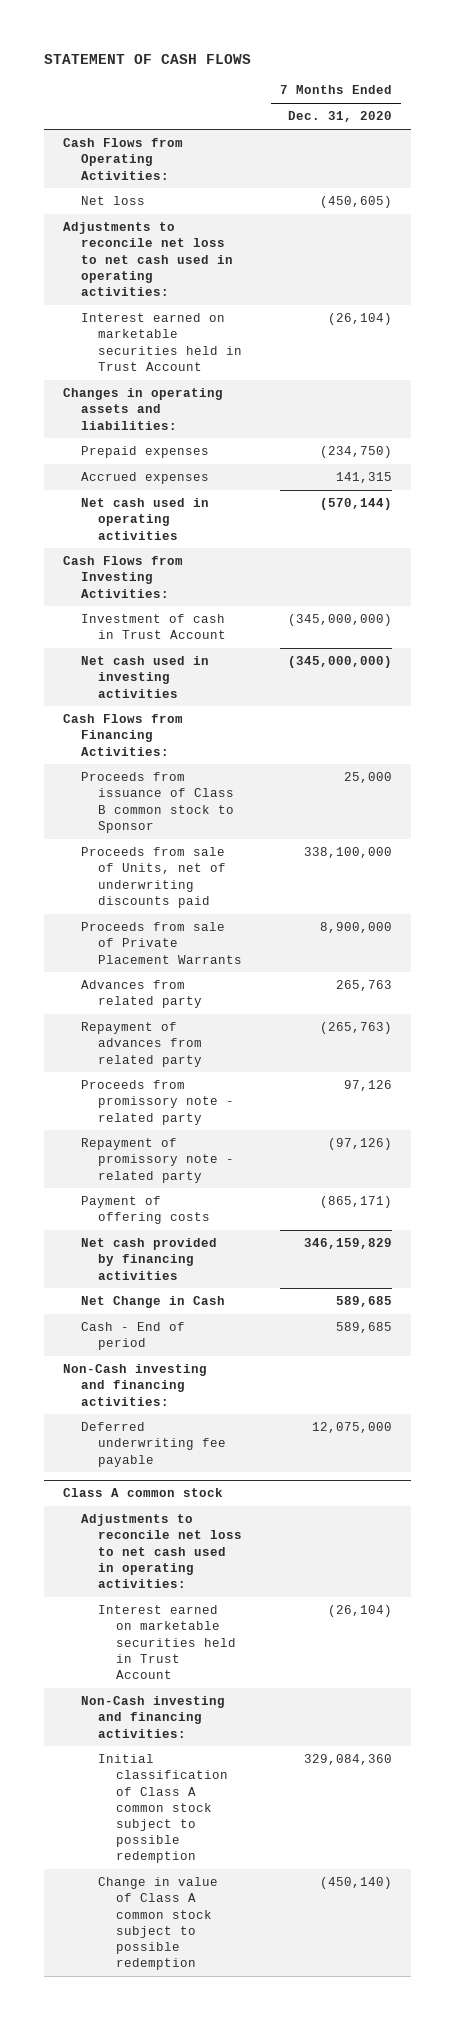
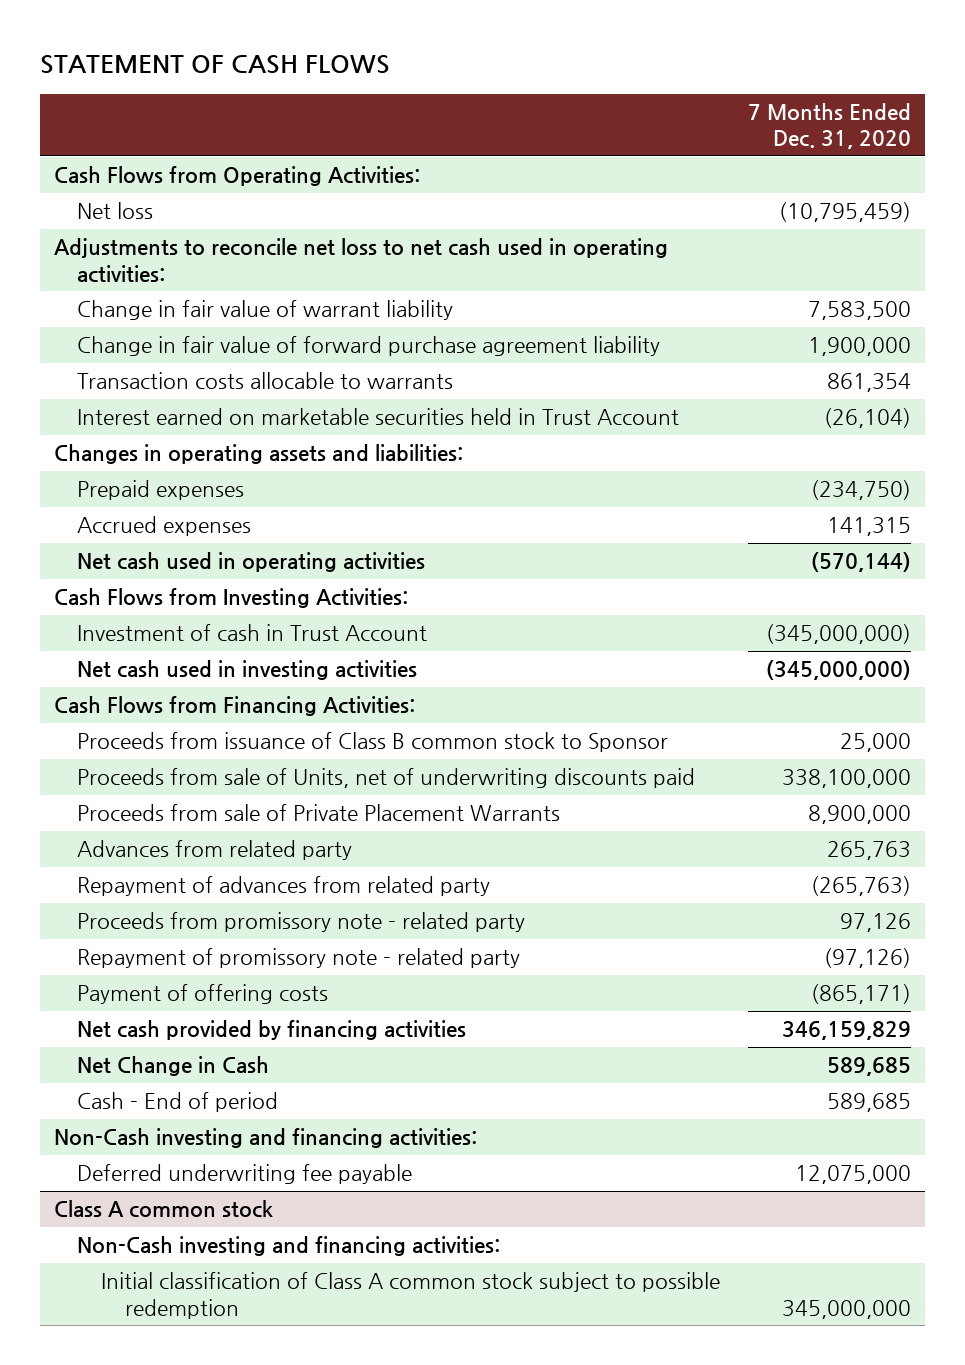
- Net loss | (450,605)
+ Net loss | (10,795,459)
+ Change in fair value of warrant liability | 7,583,500
+ Change in fair value of forward purchase agreement liability | 1,900,000
+ Transaction costs allocable to warrants | 861,354
@ Class A common stock
- Adjustments to reconcile net loss to net cash used in operating activities:
- Interest earned on marketable securities held in Trust Account | (26,104)
- Initial classification of Class A common stock subject to possible redemption | 329,084,360
- Change in value of Class A common stock subject to possible redemption | (450,140)
+ Initial classification of Class A common stock subject to possible redemption | 345,000,000

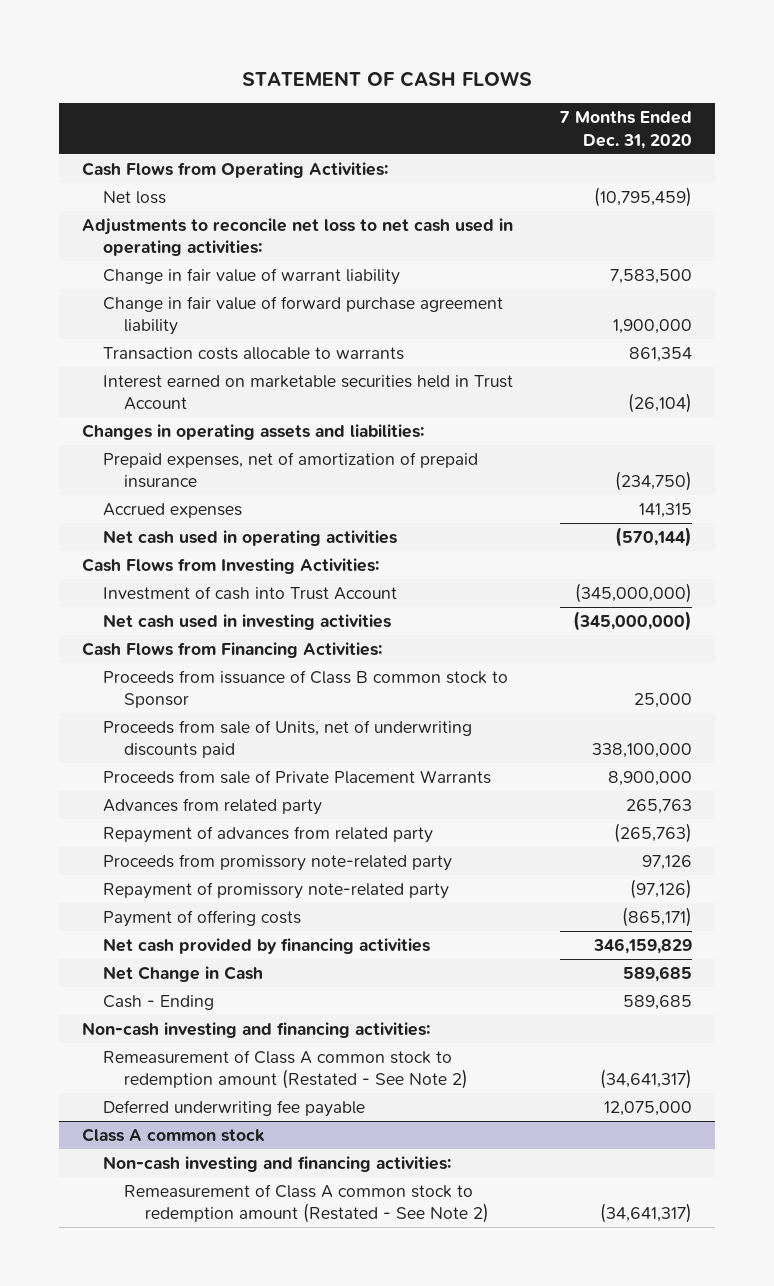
- Prepaid expenses | (234,750)
+ Prepaid expenses, net of amortization of prepaid insurance | (234,750)
- Investment of cash in Trust Account | (345,000,000)
+ Investment of cash into Trust Account | (345,000,000)
- Proceeds from promissory note - related party | 97,126
- Repayment of promissory note - related party | (97,126)
+ Proceeds from promissory note-related party | 97,126
+ Repayment of promissory note-related party | (97,126)
- Cash - End of period | 589,685
- Non-Cash investing and financing activities:
+ Cash - Ending | 589,685
+ Non-cash investing and financing activities:
+ Remeasurement of Class A common stock to redemption amount (Restated - See Note 2) | (34,641,317)
@ Class A common stock
- Non-Cash investing and financing activities:
- Initial classification of Class A common stock subject to possible redemption | 345,000,000
+ Non-cash investing and financing activities:
+ Remeasurement of Class A common stock to redemption amount (Restated - See Note 2) | (34,641,317)

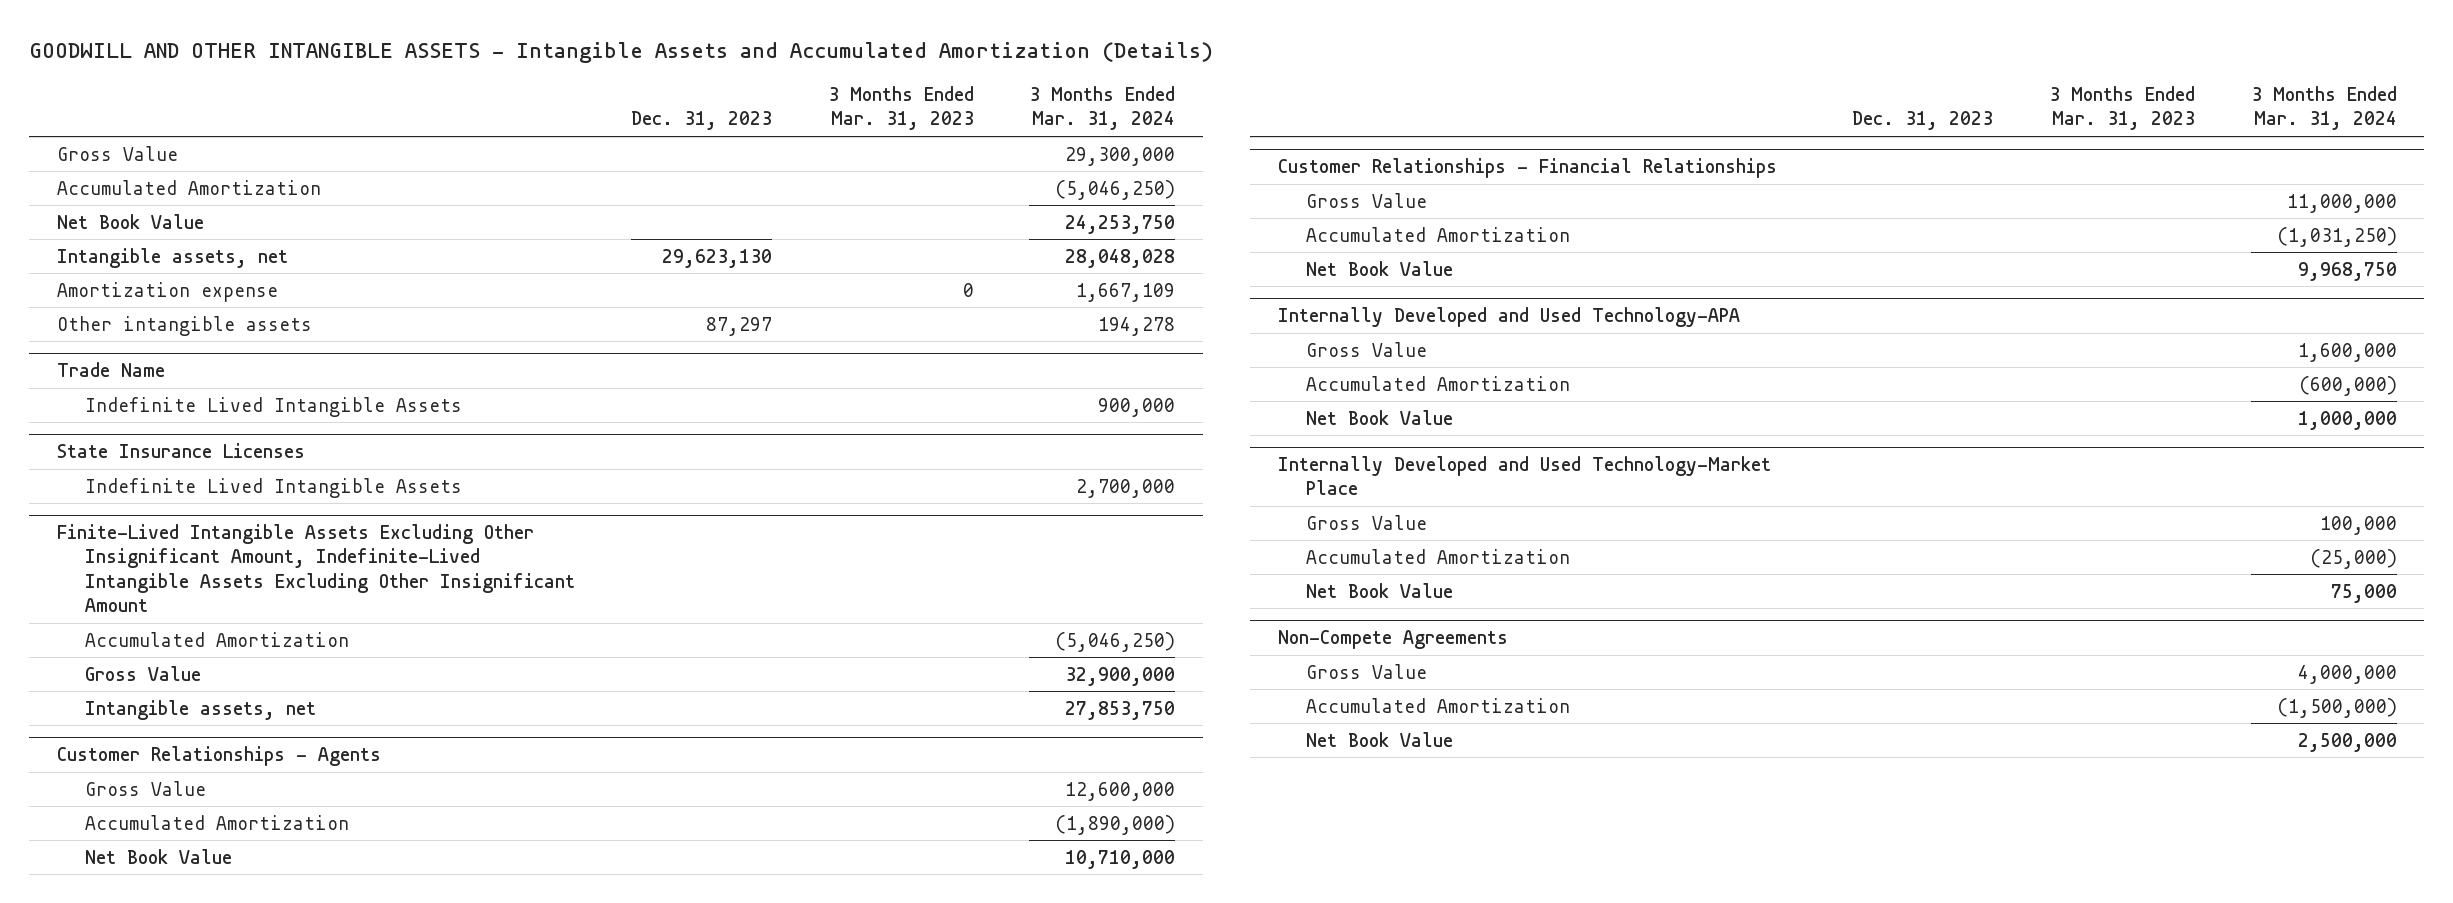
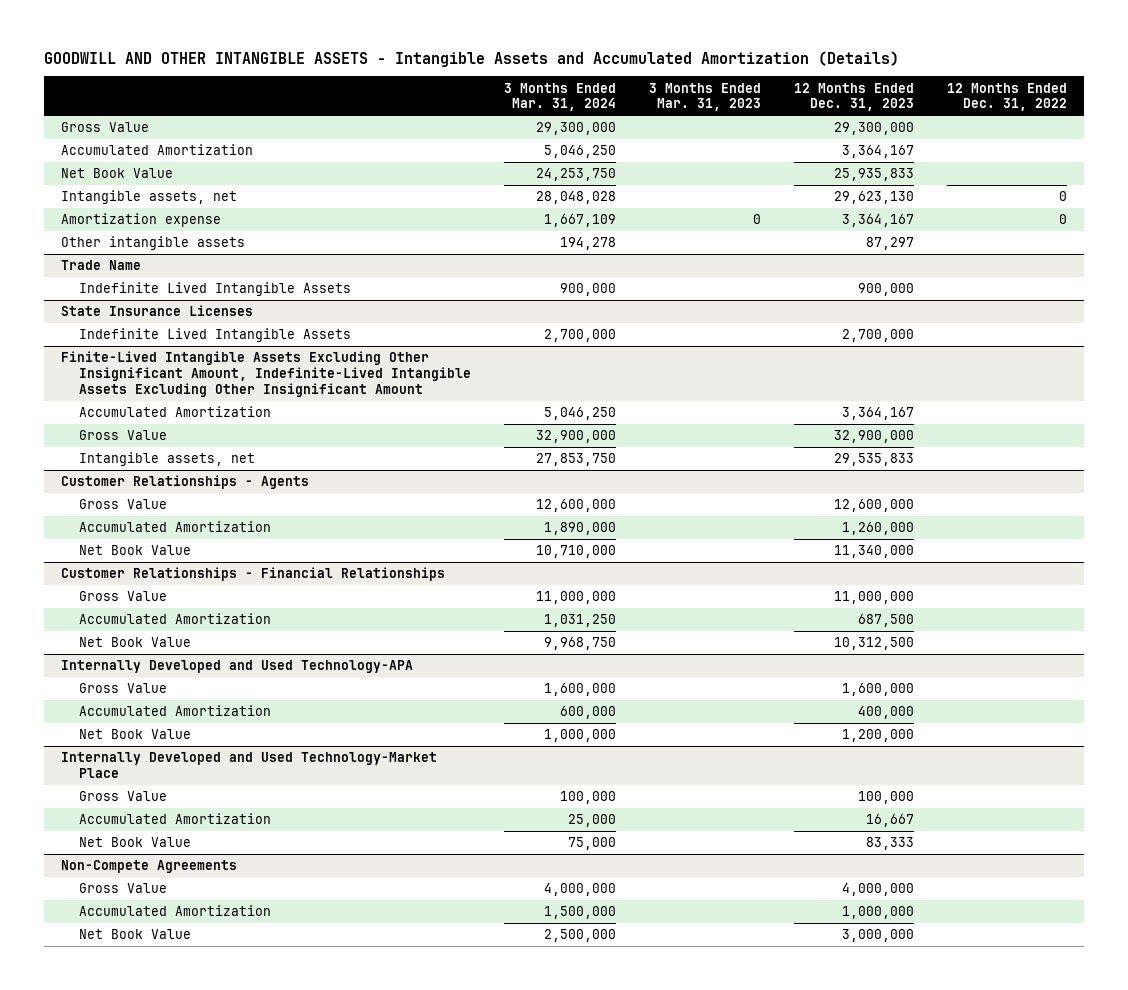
- | Dec. 31, 2023 | 3 Months Ended Mar. 31, 2023 | 3 Months Ended Mar. 31, 2024
+ | 3 Months Ended Mar. 31, 2024 | 3 Months Ended Mar. 31, 2023 | 12 Months Ended Dec. 31, 2023 | 12 Months Ended Dec. 31, 2022
- Accumulated Amortization | | | (5,046,250)
+ Accumulated Amortization | 5,046,250 | | 3,364,167 |
@ Finite-Lived Intangible Assets Excluding Other Insignificant Amount, Indefinite-Lived Intangible Assets Excluding Other Insignificant Amount
- Accumulated Amortization | | | (5,046,250)
+ Accumulated Amortization | 5,046,250 | | 3,364,167 |
@ Customer Relationships - Agents
- Accumulated Amortization | | | (1,890,000)
+ Accumulated Amortization | 1,890,000 | | 1,260,000 |
@ Customer Relationships - Financial Relationships
- Accumulated Amortization | | | (1,031,250)
+ Accumulated Amortization | 1,031,250 | | 687,500 |
@ Internally Developed and Used Technology-APA
- Accumulated Amortization | | | (600,000)
+ Accumulated Amortization | 600,000 | | 400,000 |
@ Internally Developed and Used Technology-Market Place
- Accumulated Amortization | | | (25,000)
+ Accumulated Amortization | 25,000 | | 16,667 |
@ Non-Compete Agreements
- Accumulated Amortization | | | (1,500,000)
+ Accumulated Amortization | 1,500,000 | | 1,000,000 |

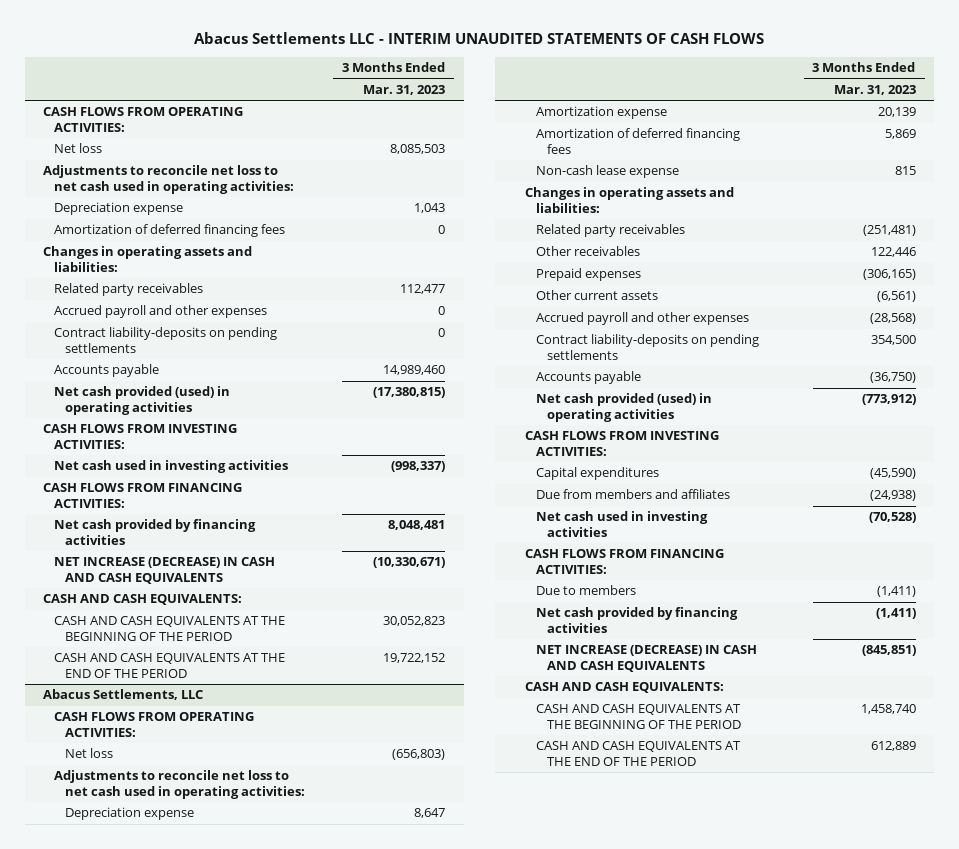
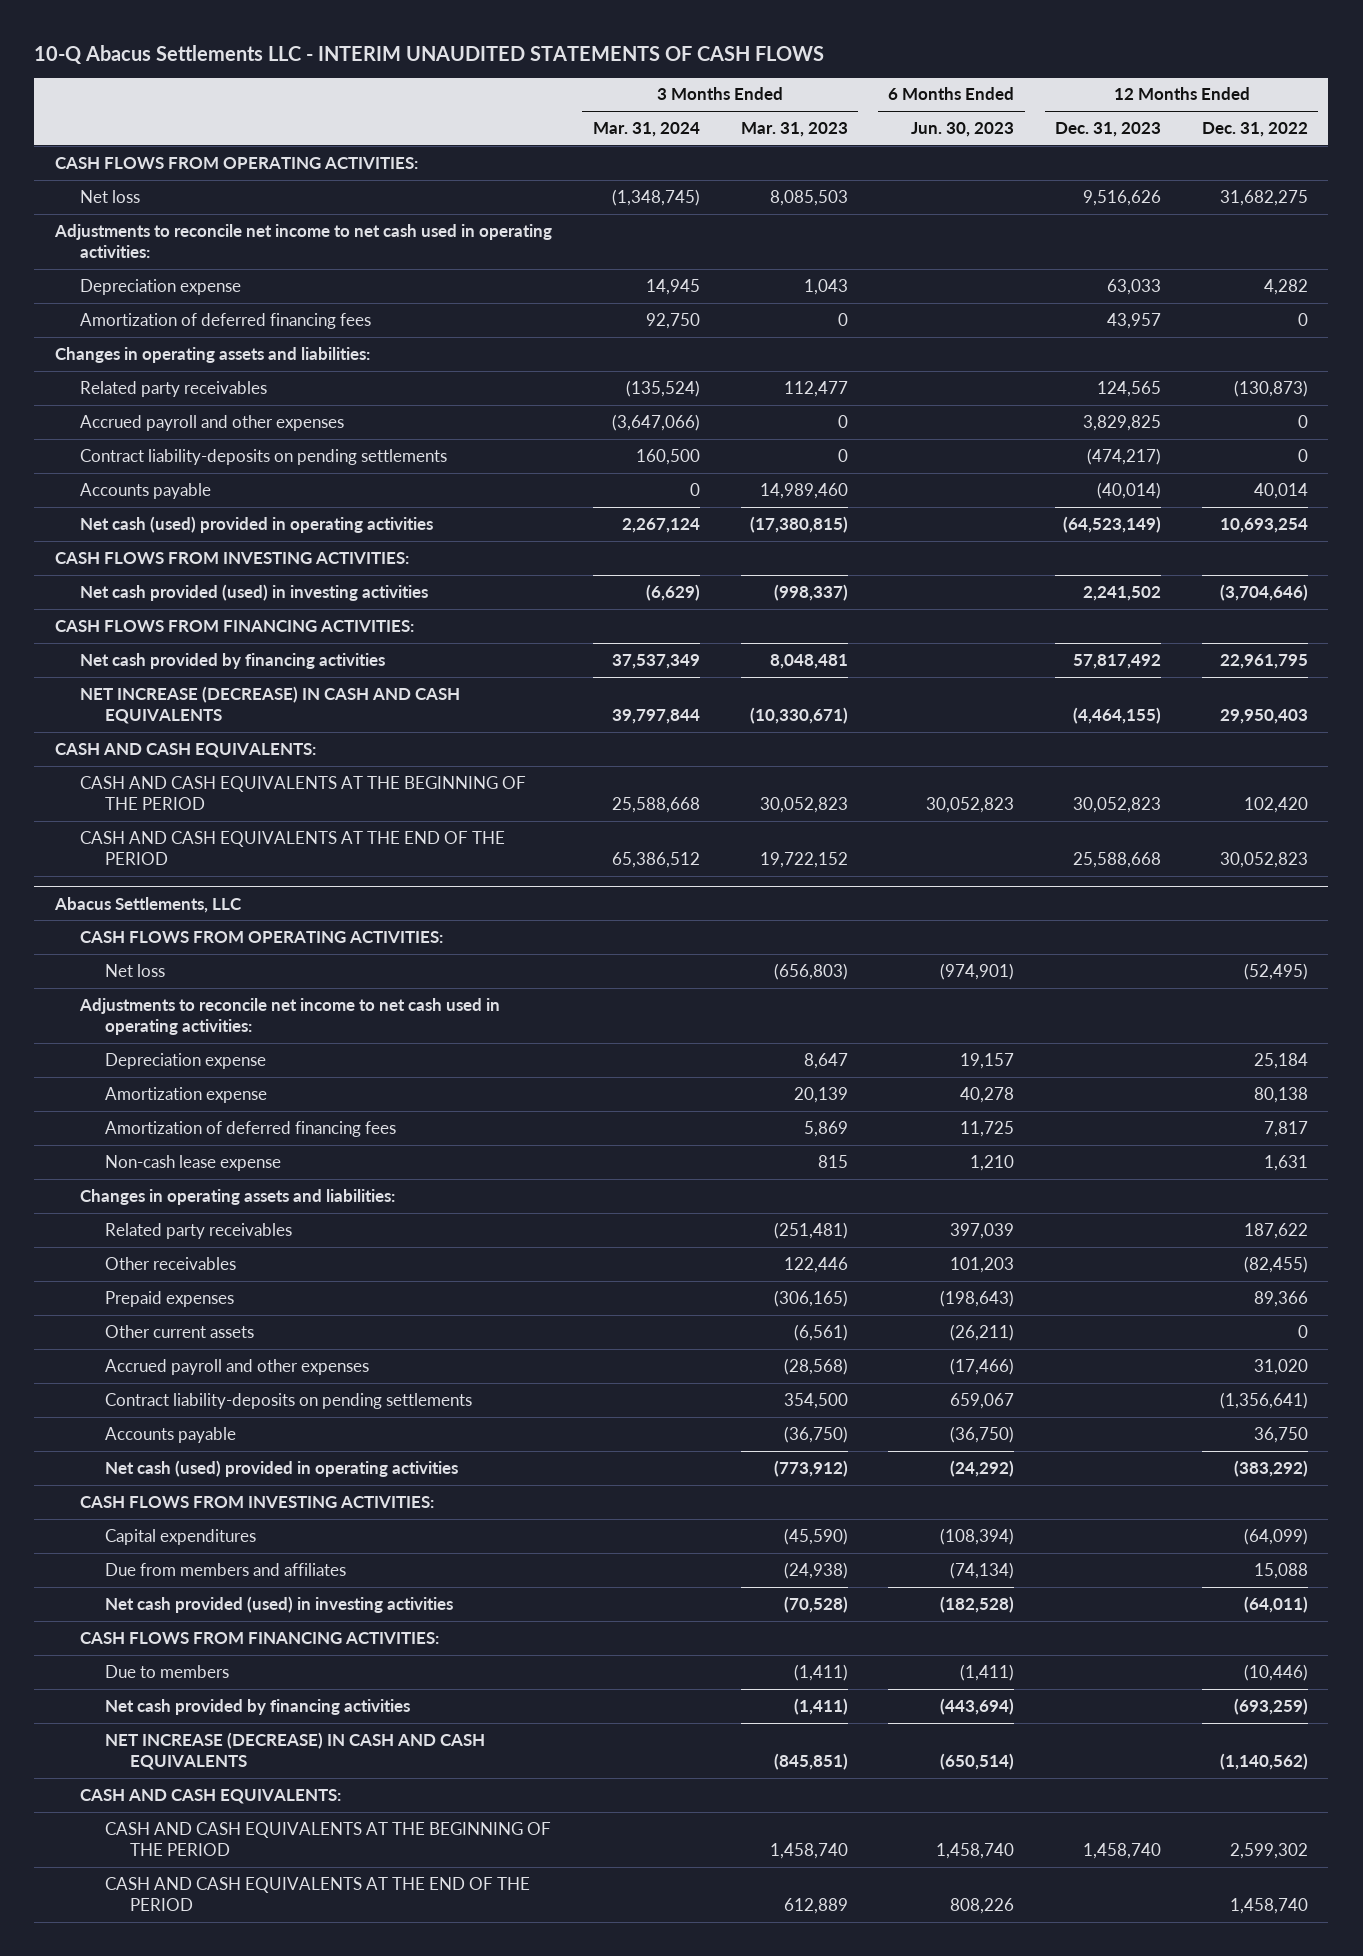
- Abacus Settlements LLC - INTERIM UNAUDITED STATEMENTS OF CASH FLOWS
+ 10-Q Abacus Settlements LLC - INTERIM UNAUDITED STATEMENTS OF CASH FLOWS
- | 3 Months Ended Mar. 31, 2023
+ | 3 Months Ended Mar. 31, 2024 | 3 Months Ended Mar. 31, 2023 | 6 Months Ended Jun. 30, 2023 | 12 Months Ended Dec. 31, 2023 | 12 Months Ended Dec. 31, 2022
- Adjustments to reconcile net loss to net cash used in operating activities:
+ Adjustments to reconcile net income to net cash used in operating activities:
- Net cash provided (used) in operating activities | (17,380,815)
+ Net cash (used) provided in operating activities | 2,267,124 | (17,380,815) | | (64,523,149) | 10,693,254
- Net cash used in investing activities | (998,337)
+ Net cash provided (used) in investing activities | (6,629) | (998,337) | | 2,241,502 | (3,704,646)
@ Abacus Settlements, LLC
- Adjustments to reconcile net loss to net cash used in operating activities:
+ Adjustments to reconcile net income to net cash used in operating activities:
- Net cash provided (used) in operating activities | (773,912)
+ Net cash (used) provided in operating activities | | (773,912) | (24,292) | | (383,292)
- Net cash used in investing activities | (70,528)
+ Net cash provided (used) in investing activities | | (70,528) | (182,528) | | (64,011)

